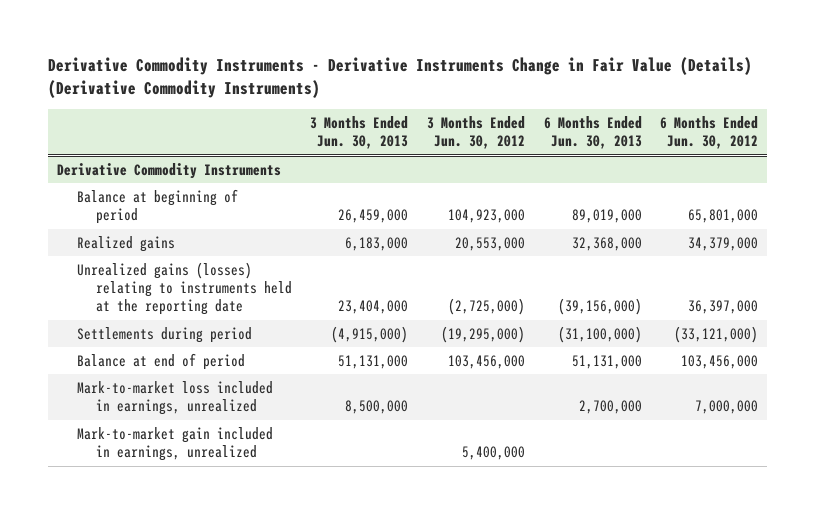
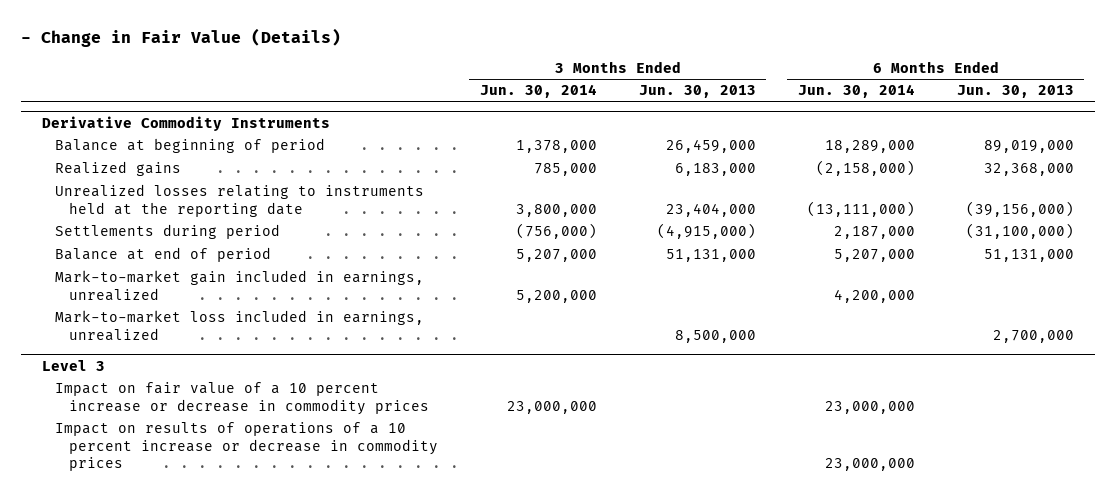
- Derivative Commodity Instruments - Derivative Instruments Change in Fair Value (Details) (Derivative Commodity Instruments)
+ - Change in Fair Value (Details)
- | 3 Months Ended Jun. 30, 2013 | 3 Months Ended Jun. 30, 2012 | 6 Months Ended Jun. 30, 2013 | 6 Months Ended Jun. 30, 2012
+ | 3 Months Ended Jun. 30, 2014 | 3 Months Ended Jun. 30, 2013 | 6 Months Ended Jun. 30, 2014 | 6 Months Ended Jun. 30, 2013
@ Derivative Commodity Instruments
- Unrealized gains (losses) relating to instruments held at the reporting date | 23,404,000 | (2,725,000) | (39,156,000) | 36,397,000
+ Unrealized losses relating to instruments held at the reporting date | 3,800,000 | 23,404,000 | (13,111,000) | (39,156,000)
moved down: Mark-to-market loss included in earnings, unrealized | | 8,500,000 | | 2,700,000
+ Level 3
+ Impact on fair value of a 10 percent increase or decrease in commodity prices | 23,000,000 | | 23,000,000 |
+ Impact on results of operations of a 10 percent increase or decrease in commodity prices | | | 23,000,000 |

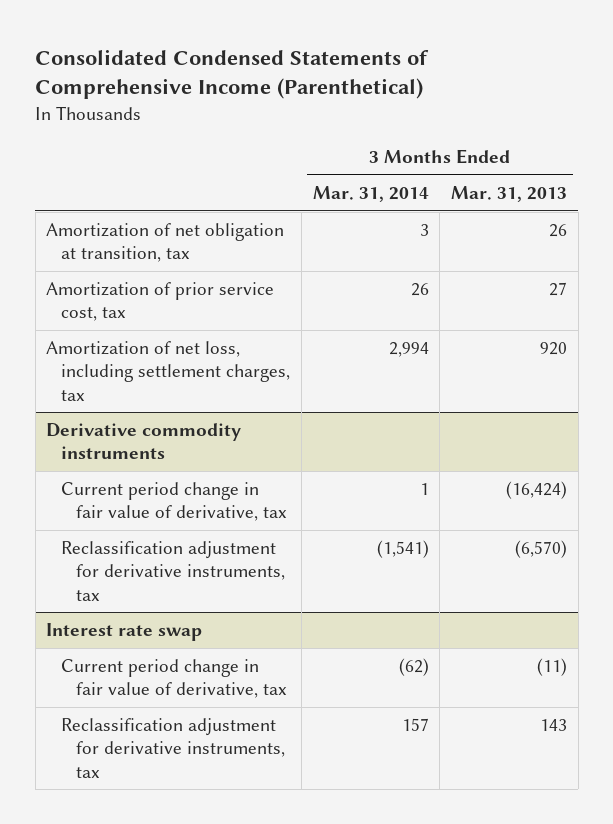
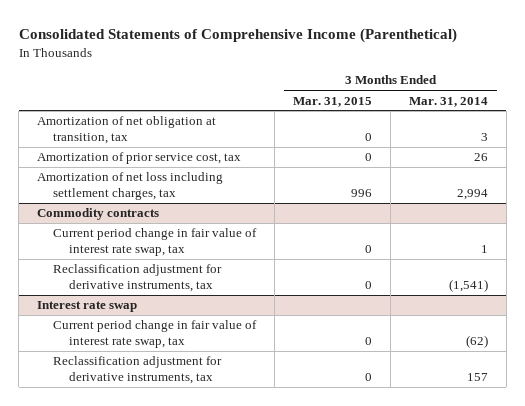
- Consolidated Condensed Statements of Comprehensive Income (Parenthetical)
+ Consolidated Statements of Comprehensive Income (Parenthetical)
- | 3 Months Ended Mar. 31, 2014 | 3 Months Ended Mar. 31, 2013
+ | 3 Months Ended Mar. 31, 2015 | 3 Months Ended Mar. 31, 2014
- Amortization of net loss, including settlement charges, tax | 2,994 | 920
- Derivative commodity instruments
- Current period change in fair value of derivative, tax | 1 | (16,424)
+ Amortization of net loss including settlement charges, tax | 996 | 2,994
+ Commodity contracts
+ Current period change in fair value of interest rate swap, tax | 0 | 1
@ Interest rate swap
- Current period change in fair value of derivative, tax | (62) | (11)
+ Current period change in fair value of interest rate swap, tax | 0 | (62)

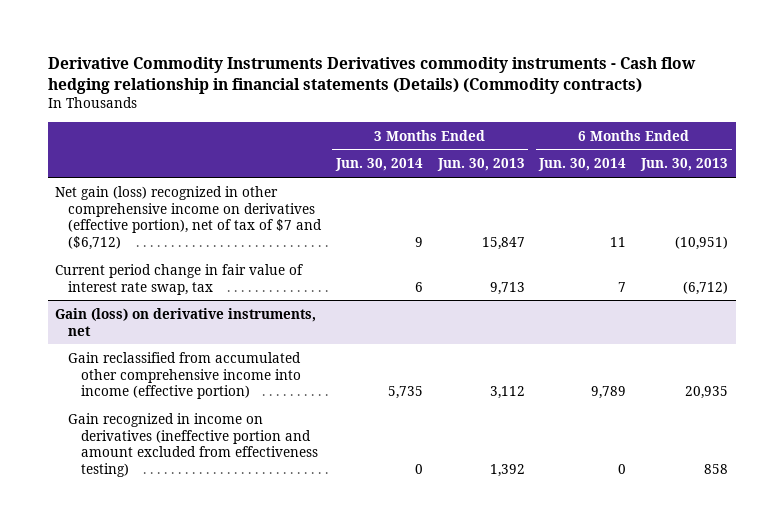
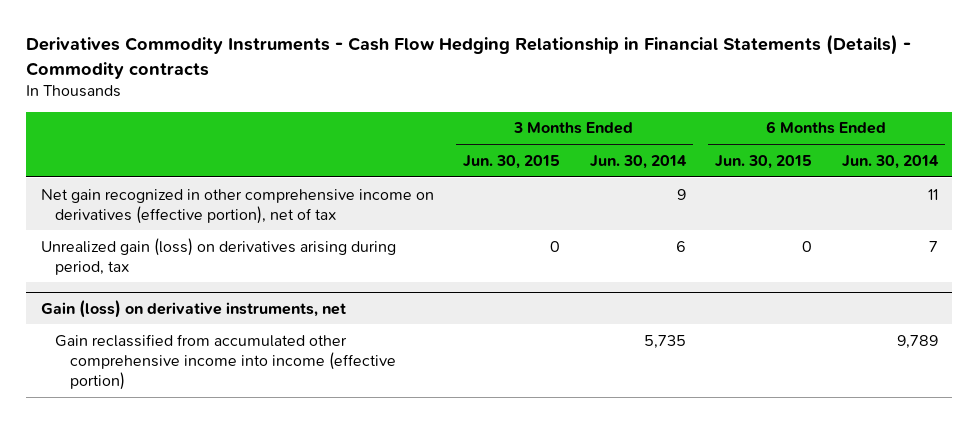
- Derivative Commodity Instruments Derivatives commodity instruments - Cash flow hedging relationship in financial statements (Details) (Commodity contracts)
+ Derivatives Commodity Instruments - Cash Flow Hedging Relationship in Financial Statements (Details) - Commodity contracts
- | 3 Months Ended Jun. 30, 2014 | 3 Months Ended Jun. 30, 2013 | 6 Months Ended Jun. 30, 2014 | 6 Months Ended Jun. 30, 2013
+ | 3 Months Ended Jun. 30, 2015 | 3 Months Ended Jun. 30, 2014 | 6 Months Ended Jun. 30, 2015 | 6 Months Ended Jun. 30, 2014
- Net gain (loss) recognized in other comprehensive income on derivatives (effective portion), net of tax of $7 and ($6,712) | 9 | 15,847 | 11 | (10,951)
- Current period change in fair value of interest rate swap, tax | 6 | 9,713 | 7 | (6,712)
+ Net gain recognized in other comprehensive income on derivatives (effective portion), net of tax | | 9 | | 11
+ Unrealized gain (loss) on derivatives arising during period, tax | 0 | 6 | 0 | 7
@ Gain (loss) on derivative instruments, net
- Gain recognized in income on derivatives (ineffective portion and amount excluded from effectiveness testing) | 0 | 1,392 | 0 | 858

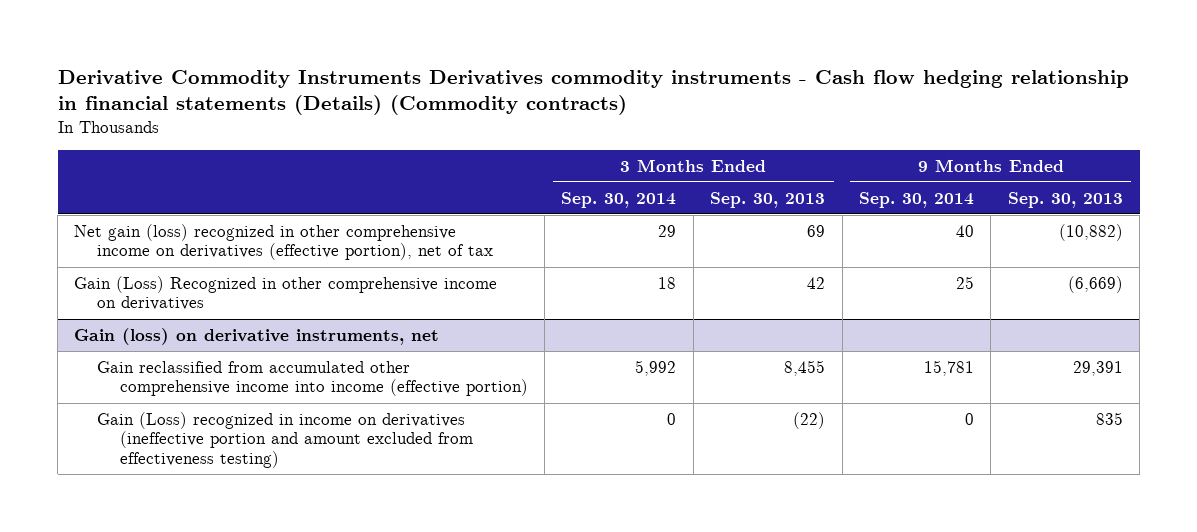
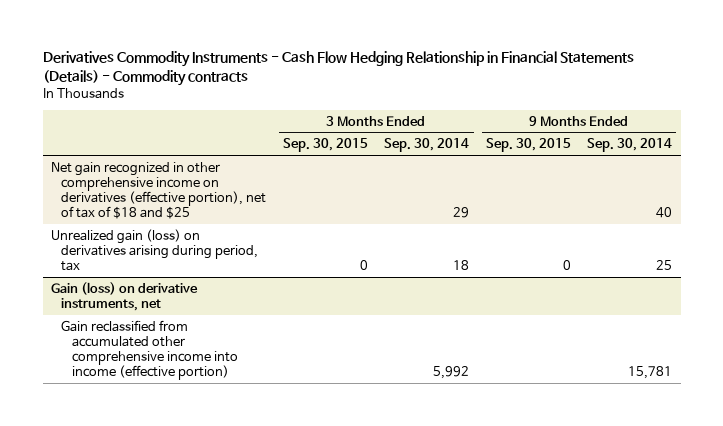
- Derivative Commodity Instruments Derivatives commodity instruments - Cash flow hedging relationship in financial statements (Details) (Commodity contracts)
+ Derivatives Commodity Instruments - Cash Flow Hedging Relationship in Financial Statements (Details) - Commodity contracts
- | 3 Months Ended Sep. 30, 2014 | 3 Months Ended Sep. 30, 2013 | 9 Months Ended Sep. 30, 2014 | 9 Months Ended Sep. 30, 2013
+ | 3 Months Ended Sep. 30, 2015 | 3 Months Ended Sep. 30, 2014 | 9 Months Ended Sep. 30, 2015 | 9 Months Ended Sep. 30, 2014
- Net gain (loss) recognized in other comprehensive income on derivatives (effective portion), net of tax | 29 | 69 | 40 | (10,882)
- Gain (Loss) Recognized in other comprehensive income on derivatives | 18 | 42 | 25 | (6,669)
+ Net gain recognized in other comprehensive income on derivatives (effective portion), net of tax of $18 and $25 | | 29 | | 40
+ Unrealized gain (loss) on derivatives arising during period, tax | 0 | 18 | 0 | 25
@ Gain (loss) on derivative instruments, net
- Gain (Loss) recognized in income on derivatives (ineffective portion and amount excluded from effectiveness testing) | 0 | (22) | 0 | 835

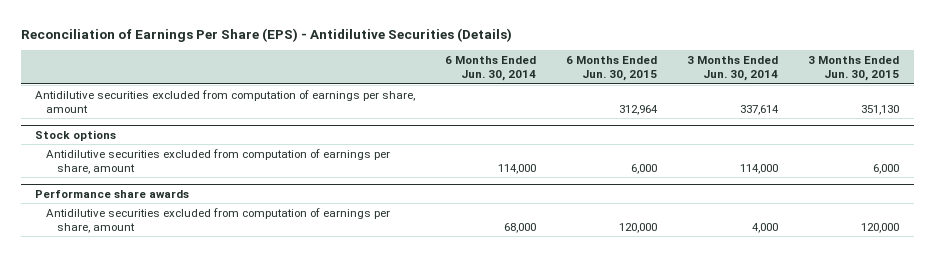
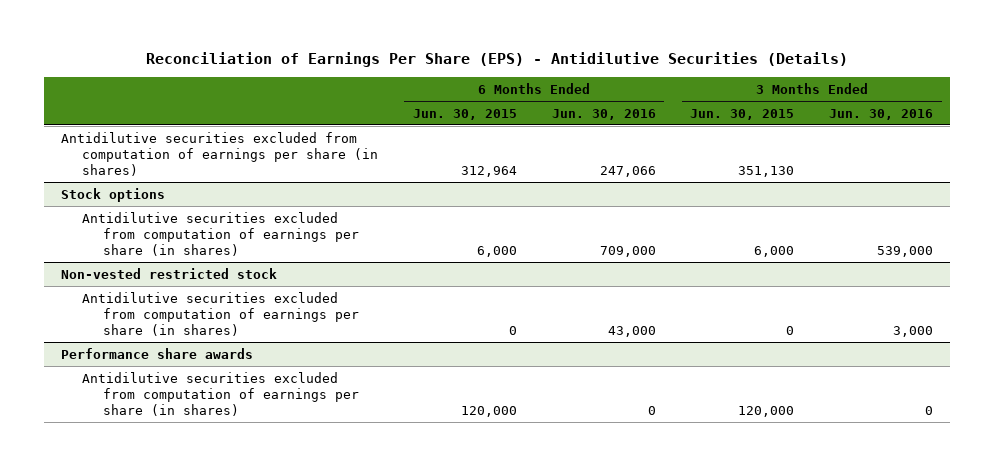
- | 6 Months Ended Jun. 30, 2014 | 6 Months Ended Jun. 30, 2015 | 3 Months Ended Jun. 30, 2014 | 3 Months Ended Jun. 30, 2015
+ | 6 Months Ended Jun. 30, 2015 | 6 Months Ended Jun. 30, 2016 | 3 Months Ended Jun. 30, 2015 | 3 Months Ended Jun. 30, 2016
- Antidilutive securities excluded from computation of earnings per share, amount | | 312,964 | 337,614 | 351,130
+ Antidilutive securities excluded from computation of earnings per share (in shares) | 312,964 | 247,066 | 351,130 |
@ Stock options
- Antidilutive securities excluded from computation of earnings per share, amount | 114,000 | 6,000 | 114,000 | 6,000
+ Antidilutive securities excluded from computation of earnings per share (in shares) | 6,000 | 709,000 | 6,000 | 539,000
+ Non-vested restricted stock
+ Antidilutive securities excluded from computation of earnings per share (in shares) | 0 | 43,000 | 0 | 3,000
@ Performance share awards
- Antidilutive securities excluded from computation of earnings per share, amount | 68,000 | 120,000 | 4,000 | 120,000
+ Antidilutive securities excluded from computation of earnings per share (in shares) | 120,000 | 0 | 120,000 | 0

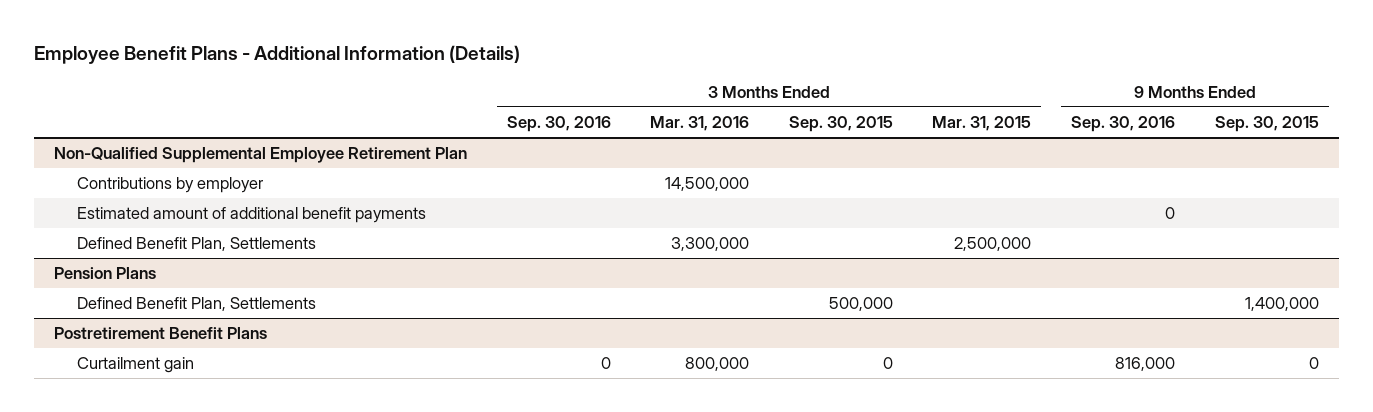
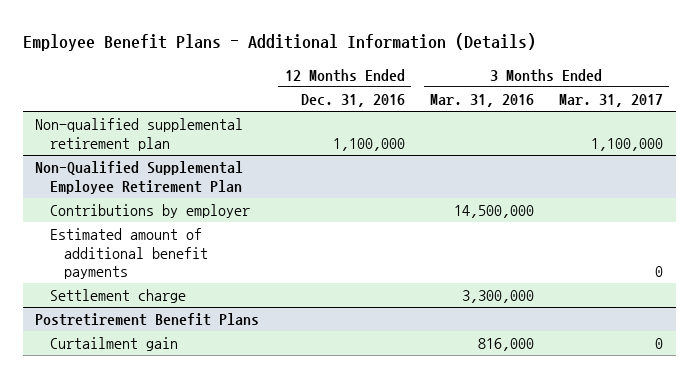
- | 3 Months Ended Sep. 30, 2016 | 3 Months Ended Mar. 31, 2016 | 3 Months Ended Sep. 30, 2015 | 3 Months Ended Mar. 31, 2015 | 9 Months Ended Sep. 30, 2016 | 9 Months Ended Sep. 30, 2015
+ | 12 Months Ended Dec. 31, 2016 | 3 Months Ended Mar. 31, 2016 | 3 Months Ended Mar. 31, 2017
+ Non-qualified supplemental retirement plan | 1,100,000 | | 1,100,000
@ Non-Qualified Supplemental Employee Retirement Plan
- Defined Benefit Plan, Settlements | | 3,300,000 | | 2,500,000 | |
- Pension Plans
- Defined Benefit Plan, Settlements | | | 500,000 | | | 1,400,000
@ Non-Qualified Supplemental Employee Retirement Plan
+ Settlement charge | | 3,300,000 |
@ Postretirement Benefit Plans
- Curtailment gain | 0 | 800,000 | 0 | | 816,000 | 0
+ Curtailment gain | | 816,000 | 0

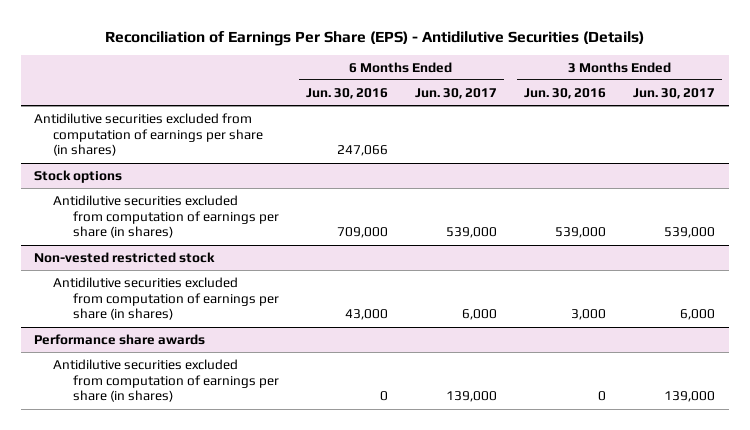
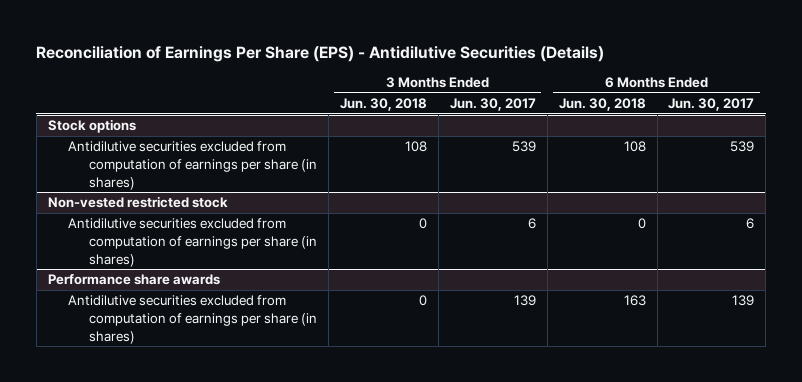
- | 6 Months Ended Jun. 30, 2016 | 6 Months Ended Jun. 30, 2017 | 3 Months Ended Jun. 30, 2016 | 3 Months Ended Jun. 30, 2017
+ | 3 Months Ended Jun. 30, 2018 | 3 Months Ended Jun. 30, 2017 | 6 Months Ended Jun. 30, 2018 | 6 Months Ended Jun. 30, 2017
- Antidilutive securities excluded from computation of earnings per share (in shares) | 247,066 | | |
@ Stock options
- Antidilutive securities excluded from computation of earnings per share (in shares) | 709,000 | 539,000 | 539,000 | 539,000
+ Antidilutive securities excluded from computation of earnings per share (in shares) | 108 | 539 | 108 | 539
@ Non-vested restricted stock
- Antidilutive securities excluded from computation of earnings per share (in shares) | 43,000 | 6,000 | 3,000 | 6,000
+ Antidilutive securities excluded from computation of earnings per share (in shares) | 0 | 6 | 0 | 6
@ Performance share awards
- Antidilutive securities excluded from computation of earnings per share (in shares) | 0 | 139,000 | 0 | 139,000
+ Antidilutive securities excluded from computation of earnings per share (in shares) | 0 | 139 | 163 | 139

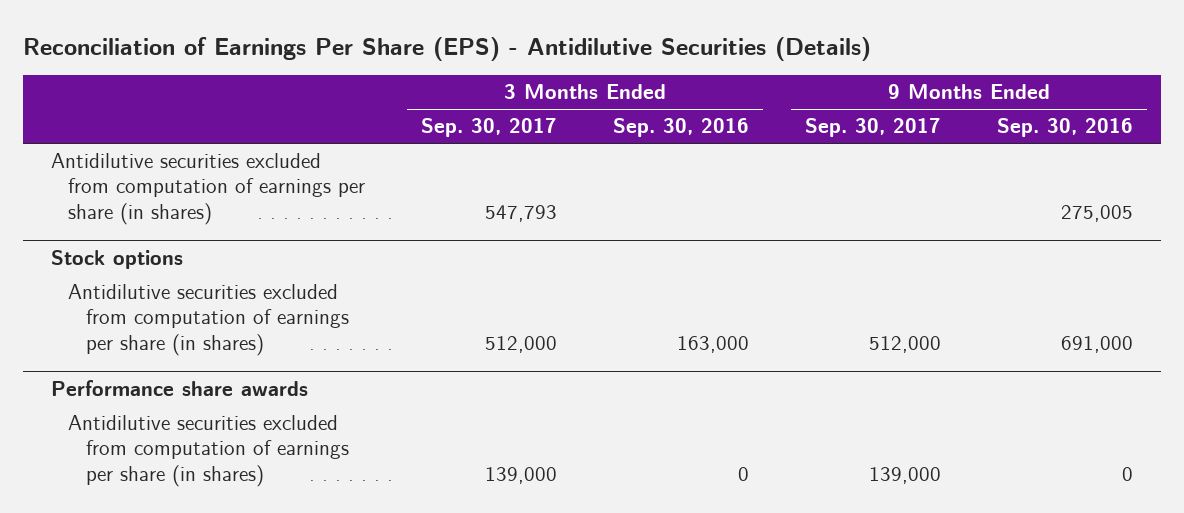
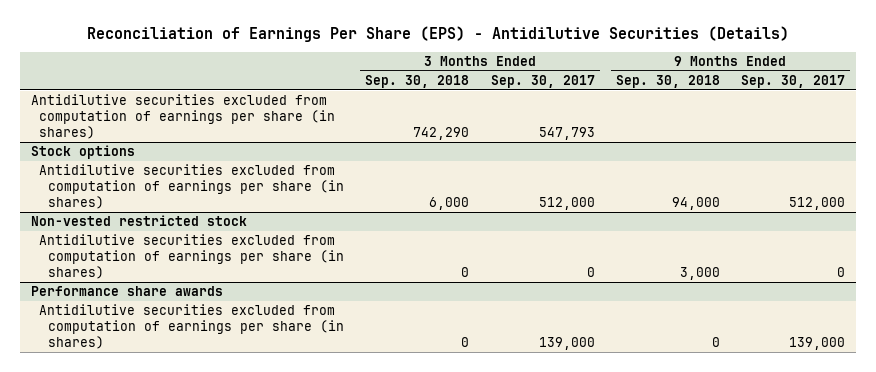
- | 3 Months Ended Sep. 30, 2017 | 3 Months Ended Sep. 30, 2016 | 9 Months Ended Sep. 30, 2017 | 9 Months Ended Sep. 30, 2016
+ | 3 Months Ended Sep. 30, 2018 | 3 Months Ended Sep. 30, 2017 | 9 Months Ended Sep. 30, 2018 | 9 Months Ended Sep. 30, 2017
+ Non-vested restricted stock
+ Antidilutive securities excluded from computation of earnings per share (in shares) | 0 | 0 | 3,000 | 0

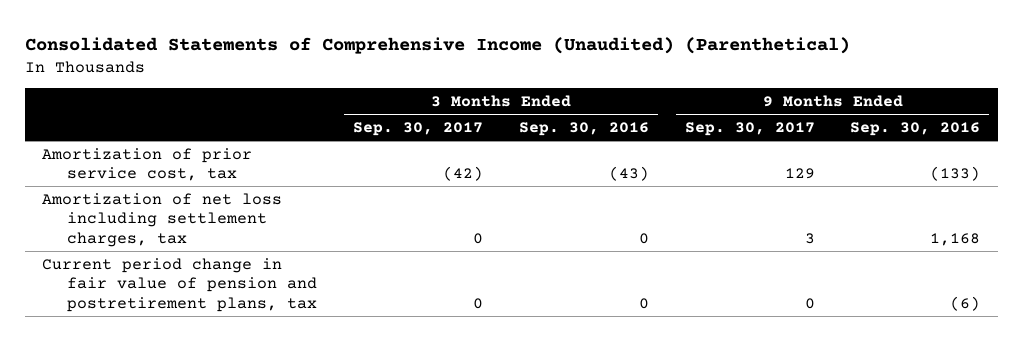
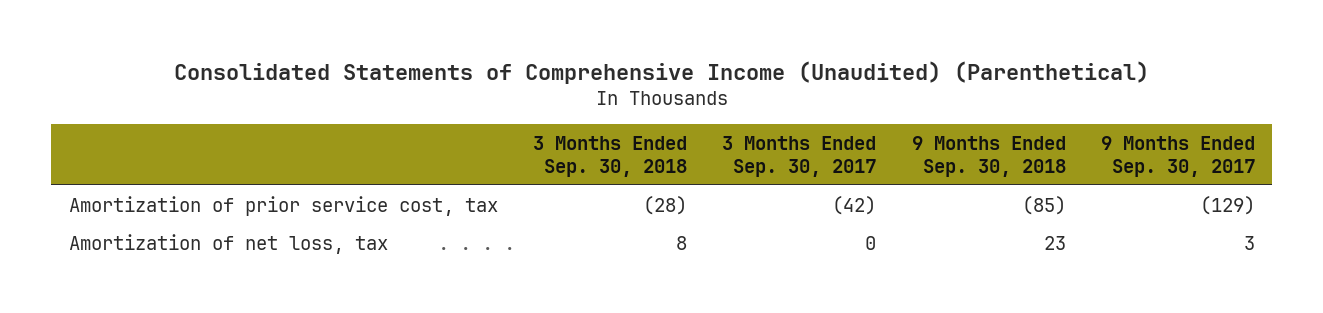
- | 3 Months Ended Sep. 30, 2017 | 3 Months Ended Sep. 30, 2016 | 9 Months Ended Sep. 30, 2017 | 9 Months Ended Sep. 30, 2016
+ | 3 Months Ended Sep. 30, 2018 | 3 Months Ended Sep. 30, 2017 | 9 Months Ended Sep. 30, 2018 | 9 Months Ended Sep. 30, 2017
- Amortization of prior service cost, tax | (42) | (43) | 129 | (133)
- Amortization of net loss including settlement charges, tax | 0 | 0 | 3 | 1,168
- Current period change in fair value of pension and postretirement plans, tax | 0 | 0 | 0 | (6)
+ Amortization of prior service cost, tax | (28) | (42) | (85) | (129)
+ Amortization of net loss, tax | 8 | 0 | 23 | 3

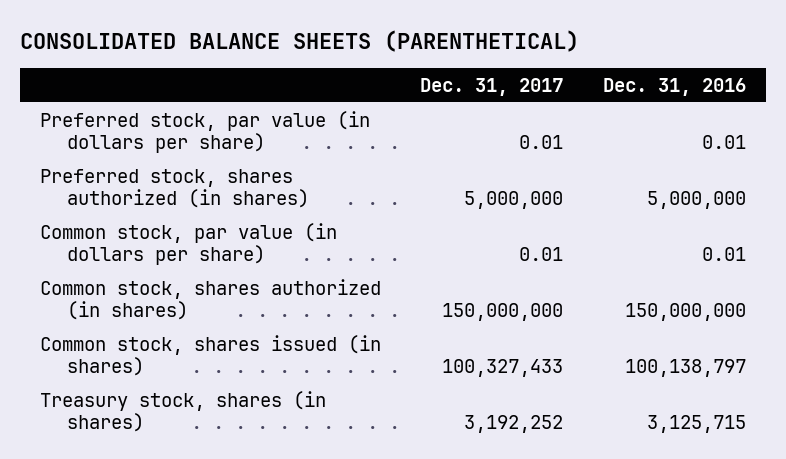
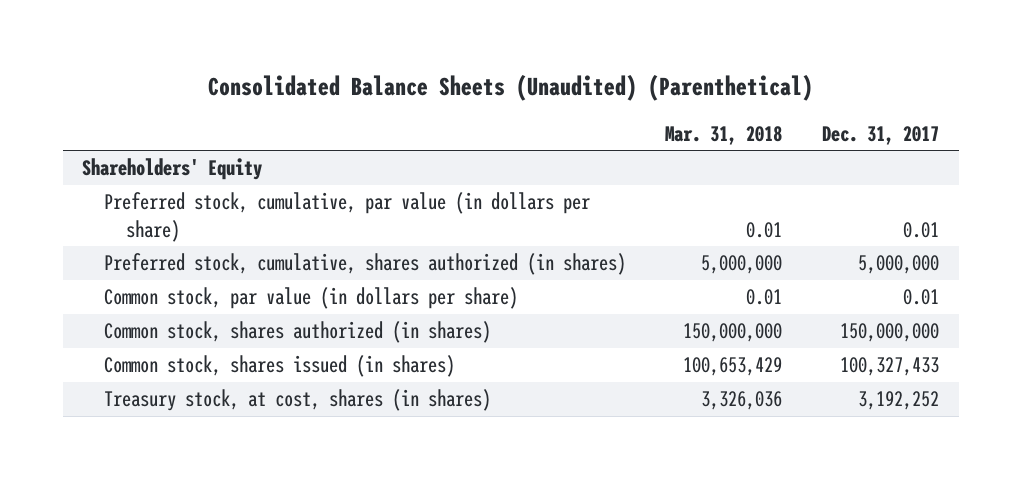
- CONSOLIDATED BALANCE SHEETS (PARENTHETICAL)
+ Consolidated Balance Sheets (Unaudited) (Parenthetical)
- | Dec. 31, 2017 | Dec. 31, 2016
+ | Mar. 31, 2018 | Dec. 31, 2017
- Preferred stock, par value (in dollars per share) | 0.01 | 0.01
- Preferred stock, shares authorized (in shares) | 5,000,000 | 5,000,000
+ Shareholders' Equity
+ Preferred stock, cumulative, par value (in dollars per share) | 0.01 | 0.01
+ Preferred stock, cumulative, shares authorized (in shares) | 5,000,000 | 5,000,000
- Treasury stock, shares (in shares) | 3,192,252 | 3,125,715
+ Treasury stock, at cost, shares (in shares) | 3,326,036 | 3,192,252

